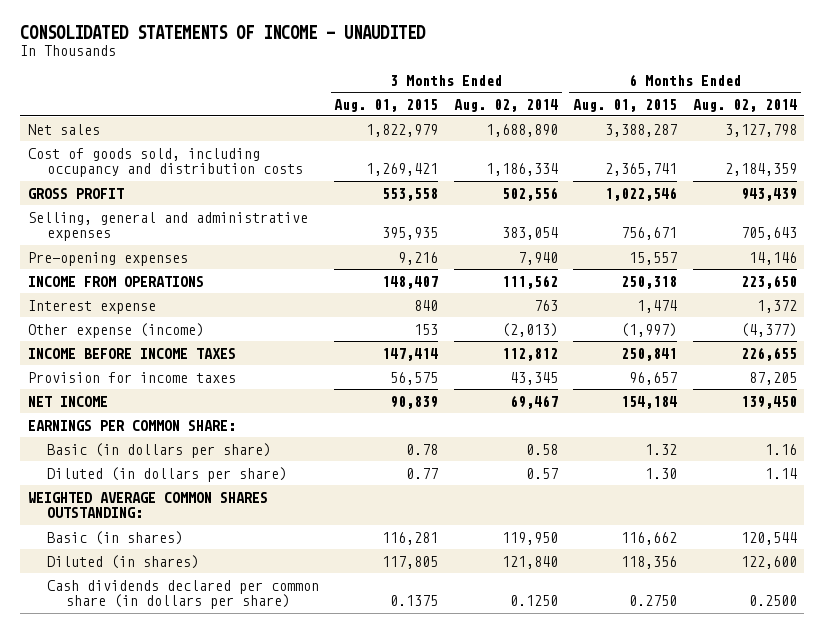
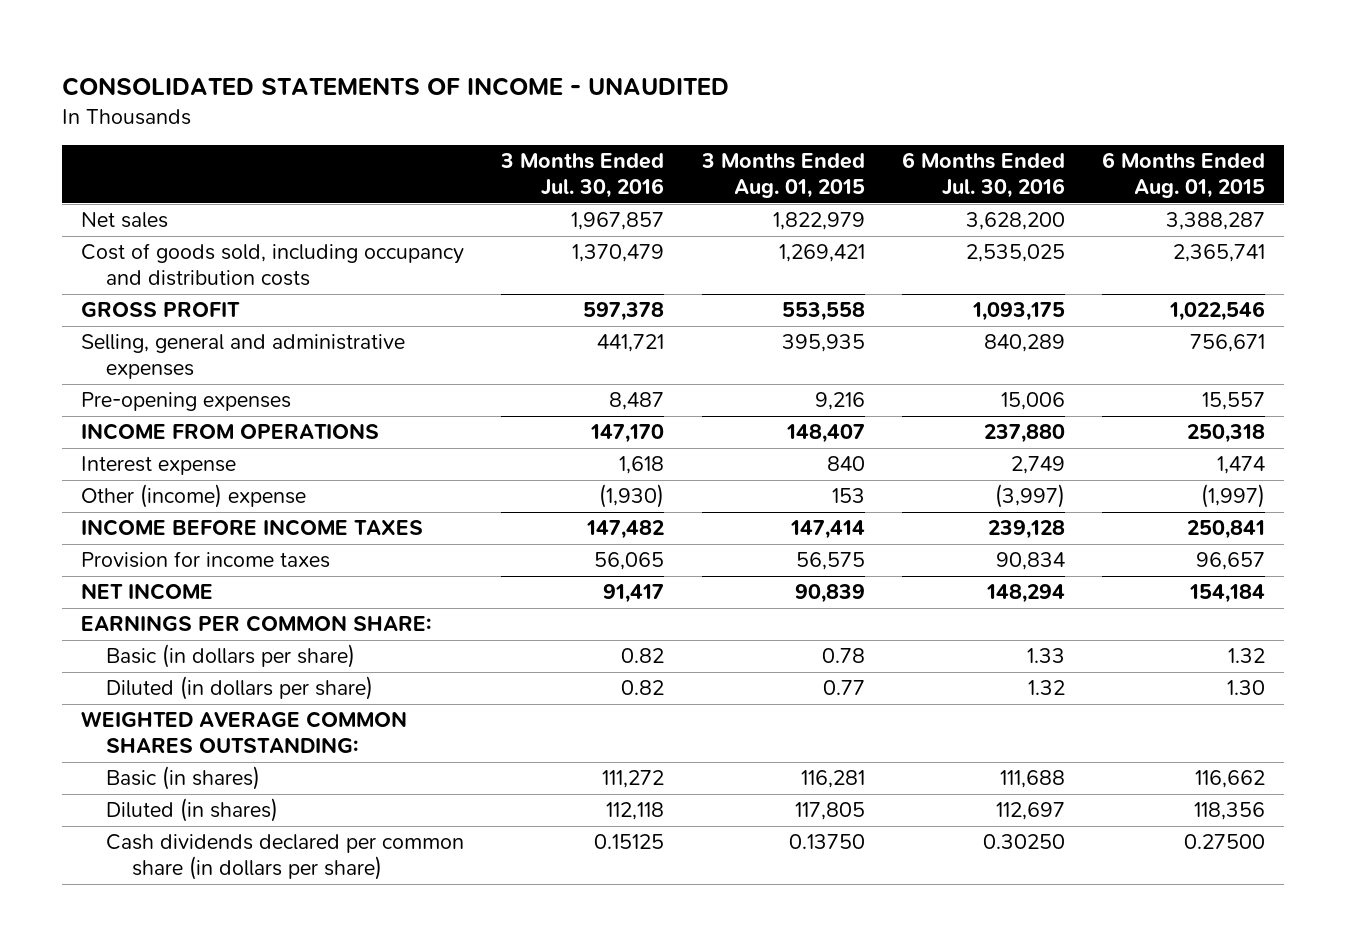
- | 3 Months Ended Aug. 01, 2015 | 3 Months Ended Aug. 02, 2014 | 6 Months Ended Aug. 01, 2015 | 6 Months Ended Aug. 02, 2014
+ | 3 Months Ended Jul. 30, 2016 | 3 Months Ended Aug. 01, 2015 | 6 Months Ended Jul. 30, 2016 | 6 Months Ended Aug. 01, 2015
- Other expense (income) | 153 | (2,013) | (1,997) | (4,377)
+ Other (income) expense | (1,930) | 153 | (3,997) | (1,997)
- Cash dividends declared per common share (in dollars per share) | 0.1375 | 0.1250 | 0.2750 | 0.2500
+ Cash dividends declared per common share (in dollars per share) | 0.15125 | 0.13750 | 0.30250 | 0.27500

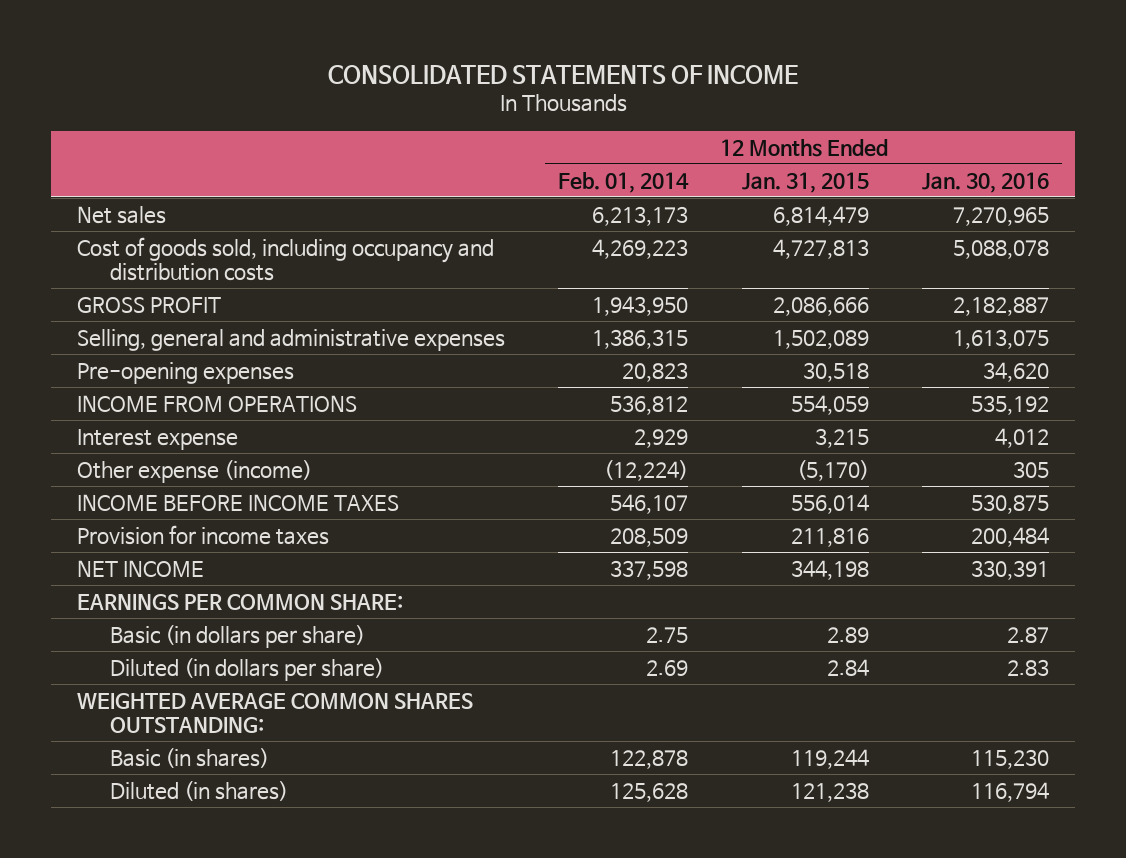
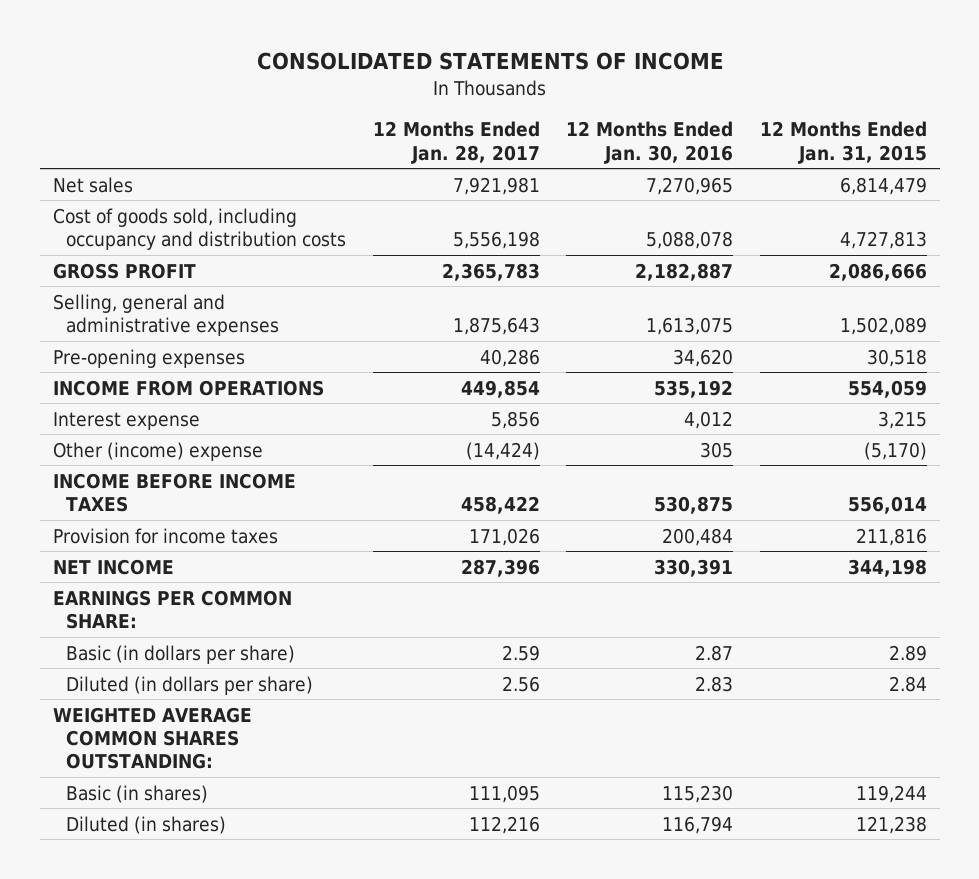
- | 12 Months Ended Feb. 01, 2014 | 12 Months Ended Jan. 31, 2015 | 12 Months Ended Jan. 30, 2016
+ | 12 Months Ended Jan. 28, 2017 | 12 Months Ended Jan. 30, 2016 | 12 Months Ended Jan. 31, 2015
- Other expense (income) | (12,224) | (5,170) | 305
+ Other (income) expense | (14,424) | 305 | (5,170)

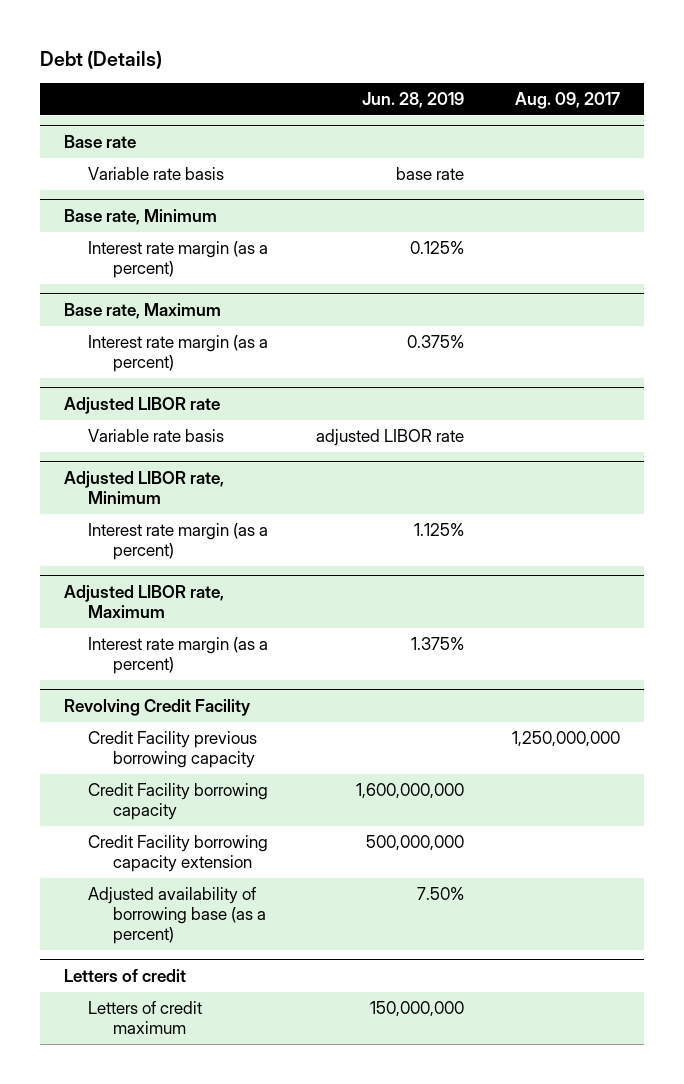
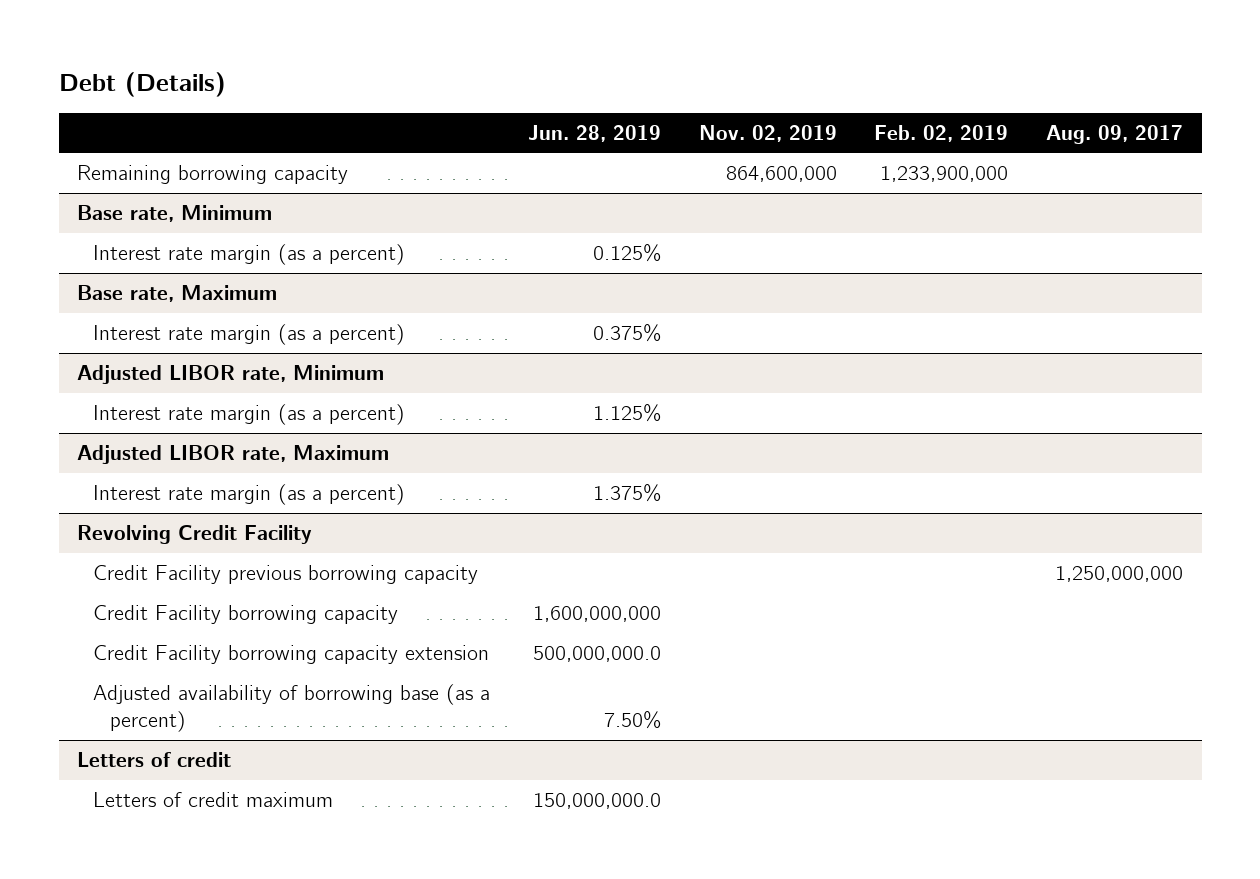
- | Jun. 28, 2019 | Aug. 09, 2017
+ | Jun. 28, 2019 | Nov. 02, 2019 | Feb. 02, 2019 | Aug. 09, 2017
- Base rate
- Variable rate basis | base rate |
+ Remaining borrowing capacity | | 864,600,000 | 1,233,900,000 |
- Adjusted LIBOR rate
- Variable rate basis | adjusted LIBOR rate |
@ Revolving Credit Facility
- Credit Facility borrowing capacity extension | 500,000,000 |
+ Credit Facility borrowing capacity extension | 500,000,000.0 | | |
@ Letters of credit
- Letters of credit maximum | 150,000,000 |
+ Letters of credit maximum | 150,000,000.0 | | |

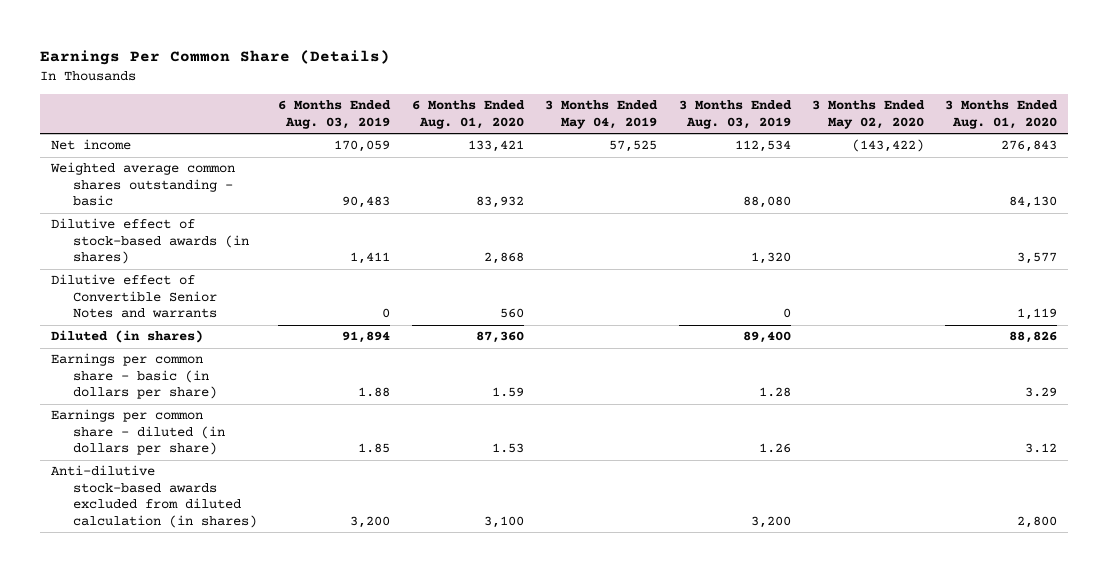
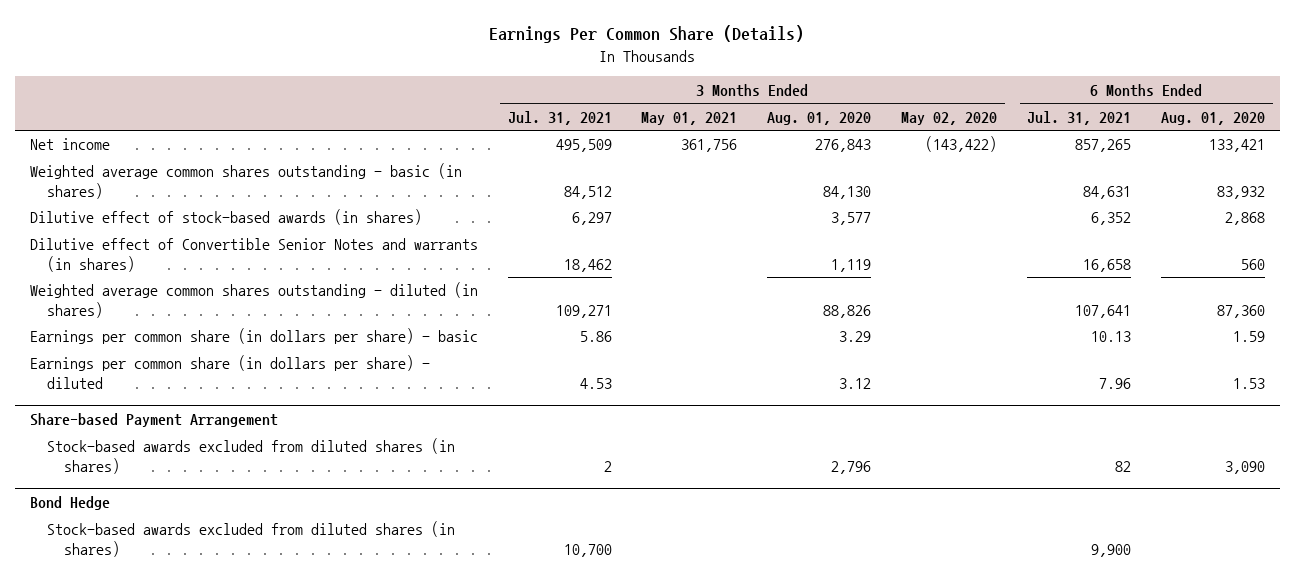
- | 6 Months Ended Aug. 03, 2019 | 6 Months Ended Aug. 01, 2020 | 3 Months Ended May 04, 2019 | 3 Months Ended Aug. 03, 2019 | 3 Months Ended May 02, 2020 | 3 Months Ended Aug. 01, 2020
+ | 3 Months Ended Jul. 31, 2021 | 3 Months Ended May 01, 2021 | 3 Months Ended Aug. 01, 2020 | 3 Months Ended May 02, 2020 | 6 Months Ended Jul. 31, 2021 | 6 Months Ended Aug. 01, 2020
- Weighted average common shares outstanding - basic | 90,483 | 83,932 | | 88,080 | | 84,130
+ Weighted average common shares outstanding - basic (in shares) | 84,512 | | 84,130 | | 84,631 | 83,932
- Dilutive effect of Convertible Senior Notes and warrants | 0 | 560 | | 0 | | 1,119
- Diluted (in shares) | 91,894 | 87,360 | | 89,400 | | 88,826
- Earnings per common share - basic (in dollars per share) | 1.88 | 1.59 | | 1.28 | | 3.29
- Earnings per common share - diluted (in dollars per share) | 1.85 | 1.53 | | 1.26 | | 3.12
- Anti-dilutive stock-based awards excluded from diluted calculation (in shares) | 3,200 | 3,100 | | 3,200 | | 2,800
+ Dilutive effect of Convertible Senior Notes and warrants (in shares) | 18,462 | | 1,119 | | 16,658 | 560
+ Weighted average common shares outstanding - diluted (in shares) | 109,271 | | 88,826 | | 107,641 | 87,360
+ Earnings per common share (in dollars per share) - basic | 5.86 | | 3.29 | | 10.13 | 1.59
+ Earnings per common share (in dollars per share) - diluted | 4.53 | | 3.12 | | 7.96 | 1.53
+ Share-based Payment Arrangement
+ Stock-based awards excluded from diluted shares (in shares) | 2 | | 2,796 | | 82 | 3,090
+ Bond Hedge
+ Stock-based awards excluded from diluted shares (in shares) | 10,700 | | | | 9,900 |

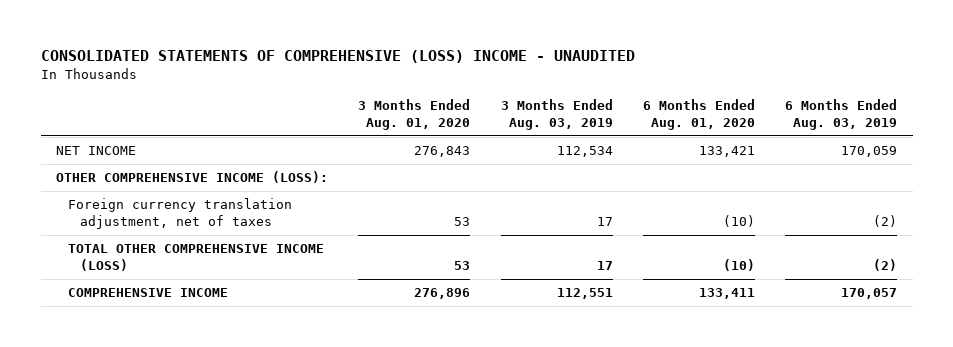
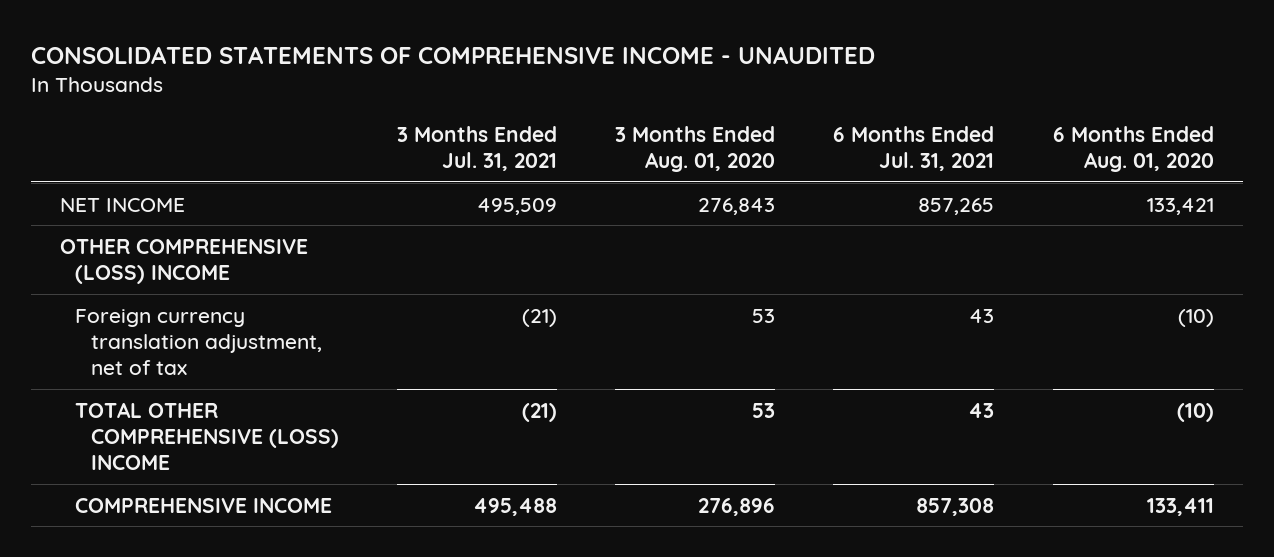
- CONSOLIDATED STATEMENTS OF COMPREHENSIVE (LOSS) INCOME - UNAUDITED
+ CONSOLIDATED STATEMENTS OF COMPREHENSIVE INCOME - UNAUDITED
- | 3 Months Ended Aug. 01, 2020 | 3 Months Ended Aug. 03, 2019 | 6 Months Ended Aug. 01, 2020 | 6 Months Ended Aug. 03, 2019
+ | 3 Months Ended Jul. 31, 2021 | 3 Months Ended Aug. 01, 2020 | 6 Months Ended Jul. 31, 2021 | 6 Months Ended Aug. 01, 2020
- OTHER COMPREHENSIVE INCOME (LOSS):
- Foreign currency translation adjustment, net of taxes | 53 | 17 | (10) | (2)
- TOTAL OTHER COMPREHENSIVE INCOME (LOSS) | 53 | 17 | (10) | (2)
+ OTHER COMPREHENSIVE (LOSS) INCOME
+ Foreign currency translation adjustment, net of tax | (21) | 53 | 43 | (10)
+ TOTAL OTHER COMPREHENSIVE (LOSS) INCOME | (21) | 53 | 43 | (10)

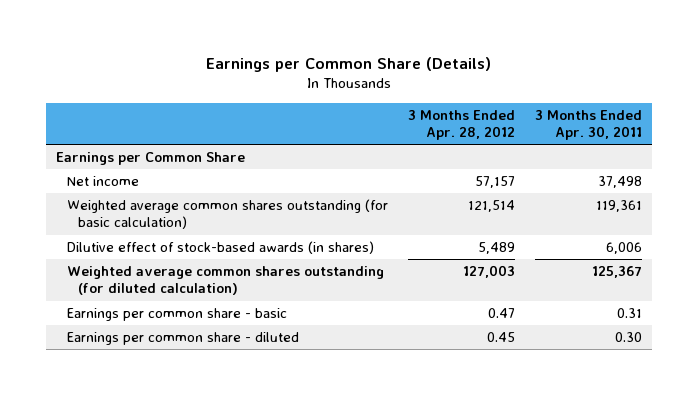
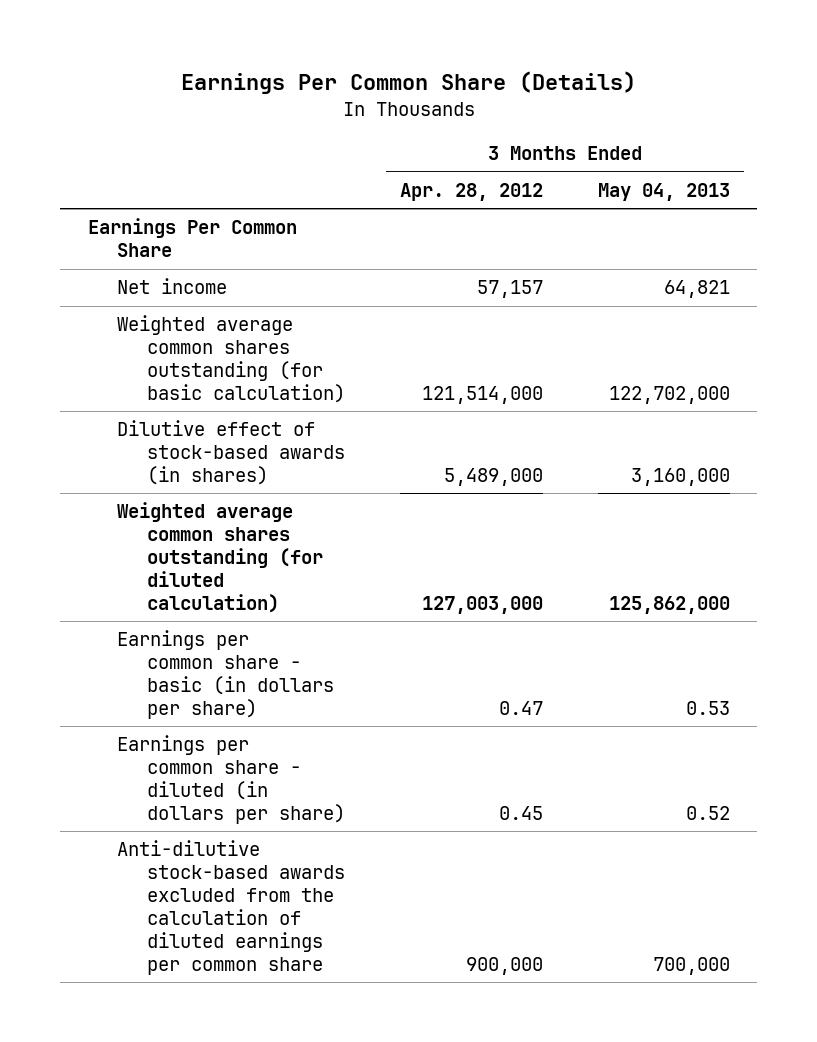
- Earnings per Common Share (Details)
+ Earnings Per Common Share (Details)
- | 3 Months Ended Apr. 28, 2012 | 3 Months Ended Apr. 30, 2011
+ | 3 Months Ended Apr. 28, 2012 | 3 Months Ended May 04, 2013
- Earnings per Common Share
+ Earnings Per Common Share
- Weighted average common shares outstanding (for basic calculation) | 121,514 | 119,361
- Dilutive effect of stock-based awards (in shares) | 5,489 | 6,006
- Weighted average common shares outstanding (for diluted calculation) | 127,003 | 125,367
- Earnings per common share - basic | 0.47 | 0.31
- Earnings per common share - diluted | 0.45 | 0.30
+ Weighted average common shares outstanding (for basic calculation) | 121,514,000 | 122,702,000
+ Dilutive effect of stock-based awards (in shares) | 5,489,000 | 3,160,000
+ Weighted average common shares outstanding (for diluted calculation) | 127,003,000 | 125,862,000
+ Earnings per common share - basic (in dollars per share) | 0.47 | 0.53
+ Earnings per common share - diluted (in dollars per share) | 0.45 | 0.52
+ Anti-dilutive stock-based awards excluded from the calculation of diluted earnings per common share | 900,000 | 700,000

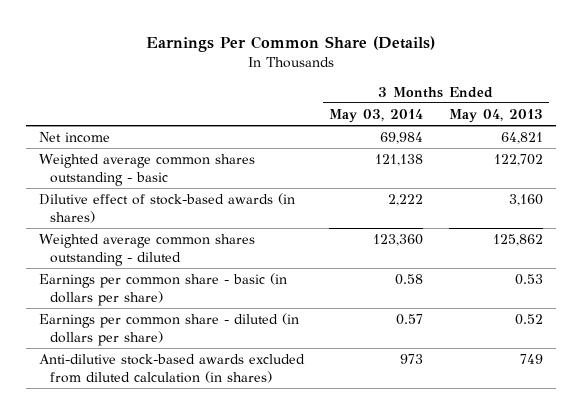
- | 3 Months Ended Apr. 28, 2012 | 3 Months Ended May 04, 2013
+ | 3 Months Ended May 03, 2014 | 3 Months Ended May 04, 2013
- Earnings Per Common Share
- Weighted average common shares outstanding (for basic calculation) | 121,514,000 | 122,702,000
- Dilutive effect of stock-based awards (in shares) | 5,489,000 | 3,160,000
- Weighted average common shares outstanding (for diluted calculation) | 127,003,000 | 125,862,000
+ Weighted average common shares outstanding - basic | 121,138 | 122,702
+ Dilutive effect of stock-based awards (in shares) | 2,222 | 3,160
+ Weighted average common shares outstanding - diluted | 123,360 | 125,862
- Anti-dilutive stock-based awards excluded from the calculation of diluted earnings per common share | 900,000 | 700,000
+ Anti-dilutive stock-based awards excluded from diluted calculation (in shares) | 973 | 749

